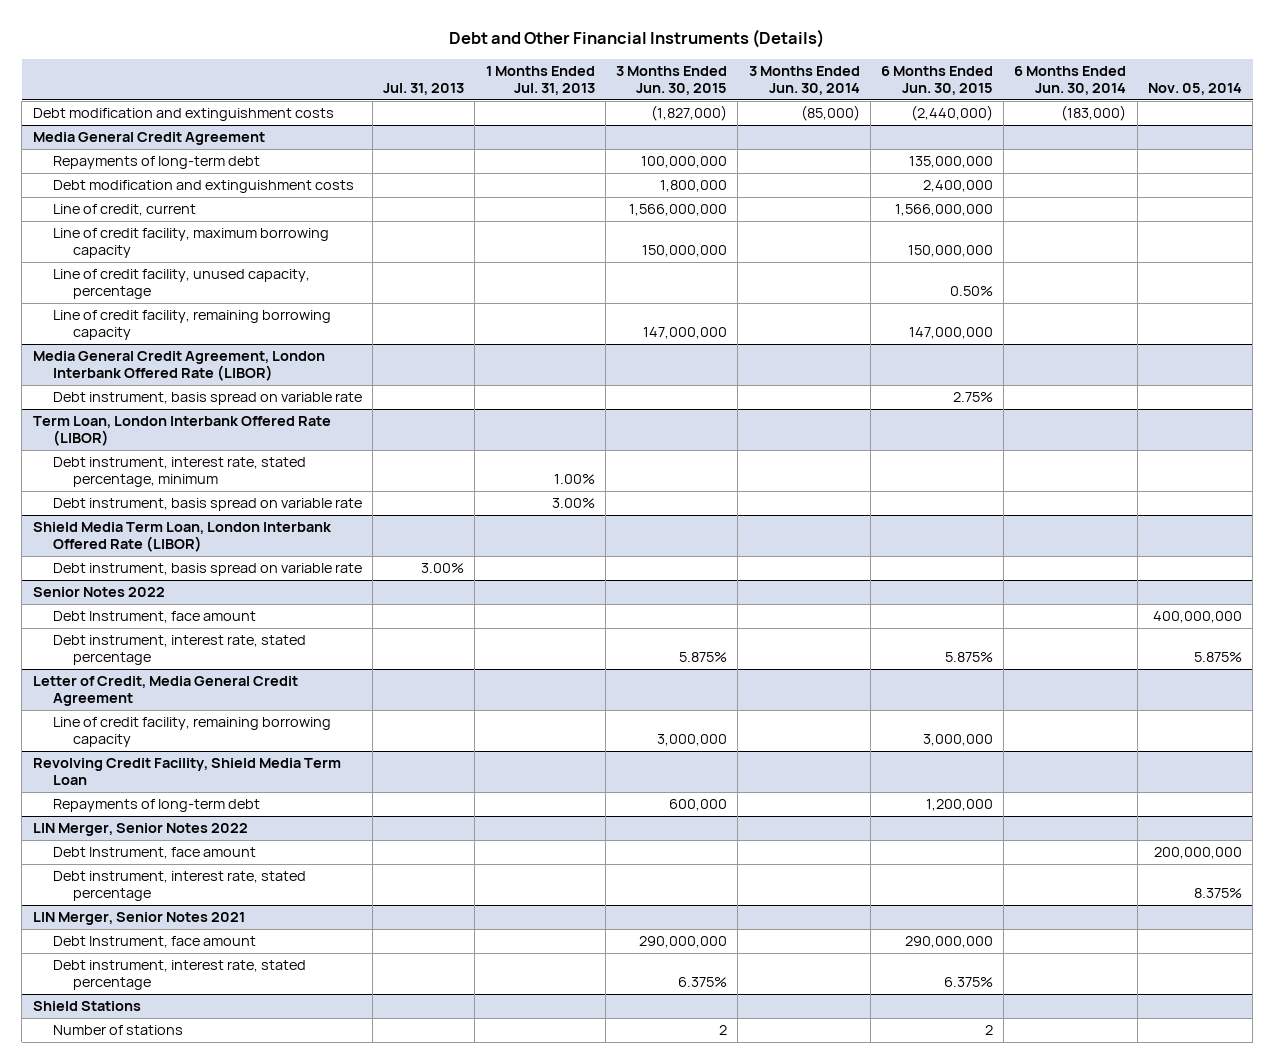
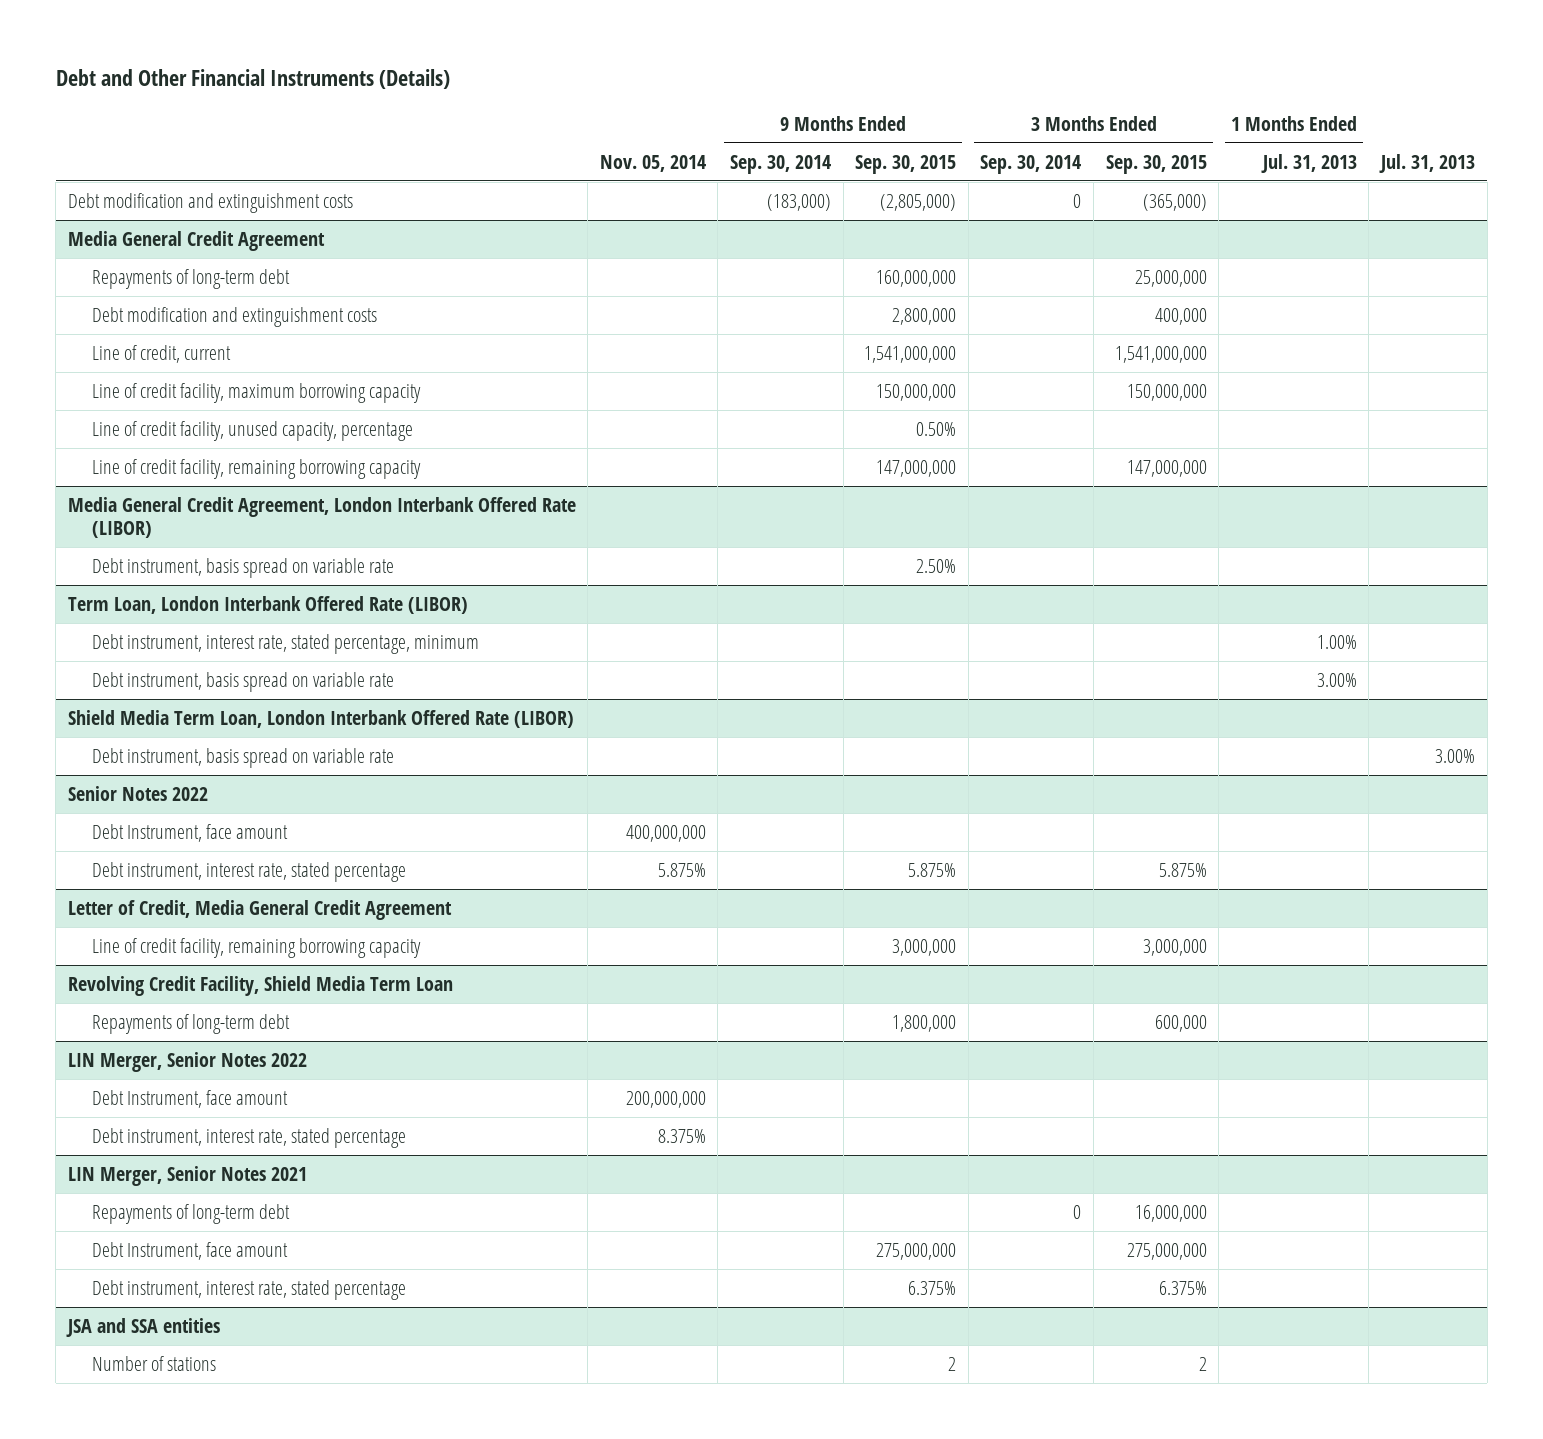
- | Jul. 31, 2013 | 1 Months Ended Jul. 31, 2013 | 3 Months Ended Jun. 30, 2015 | 3 Months Ended Jun. 30, 2014 | 6 Months Ended Jun. 30, 2015 | 6 Months Ended Jun. 30, 2014 | Nov. 05, 2014
+ | Nov. 05, 2014 | 9 Months Ended Sep. 30, 2014 | 9 Months Ended Sep. 30, 2015 | 3 Months Ended Sep. 30, 2014 | 3 Months Ended Sep. 30, 2015 | 1 Months Ended Jul. 31, 2013 | Jul. 31, 2013
@ LIN Merger, Senior Notes 2021
+ Repayments of long-term debt | | | | 0 | 16,000,000 | |
- Shield Stations
+ JSA and SSA entities

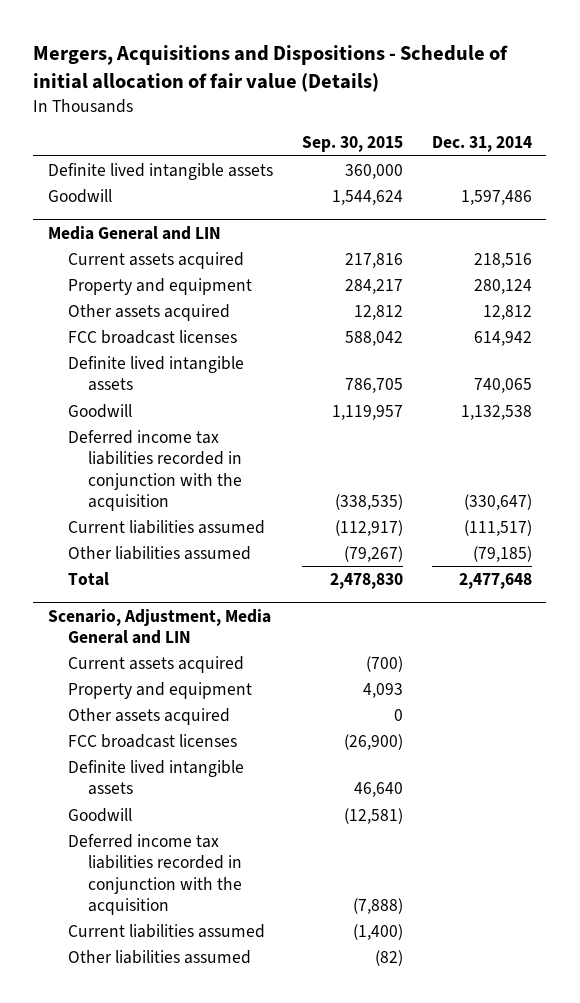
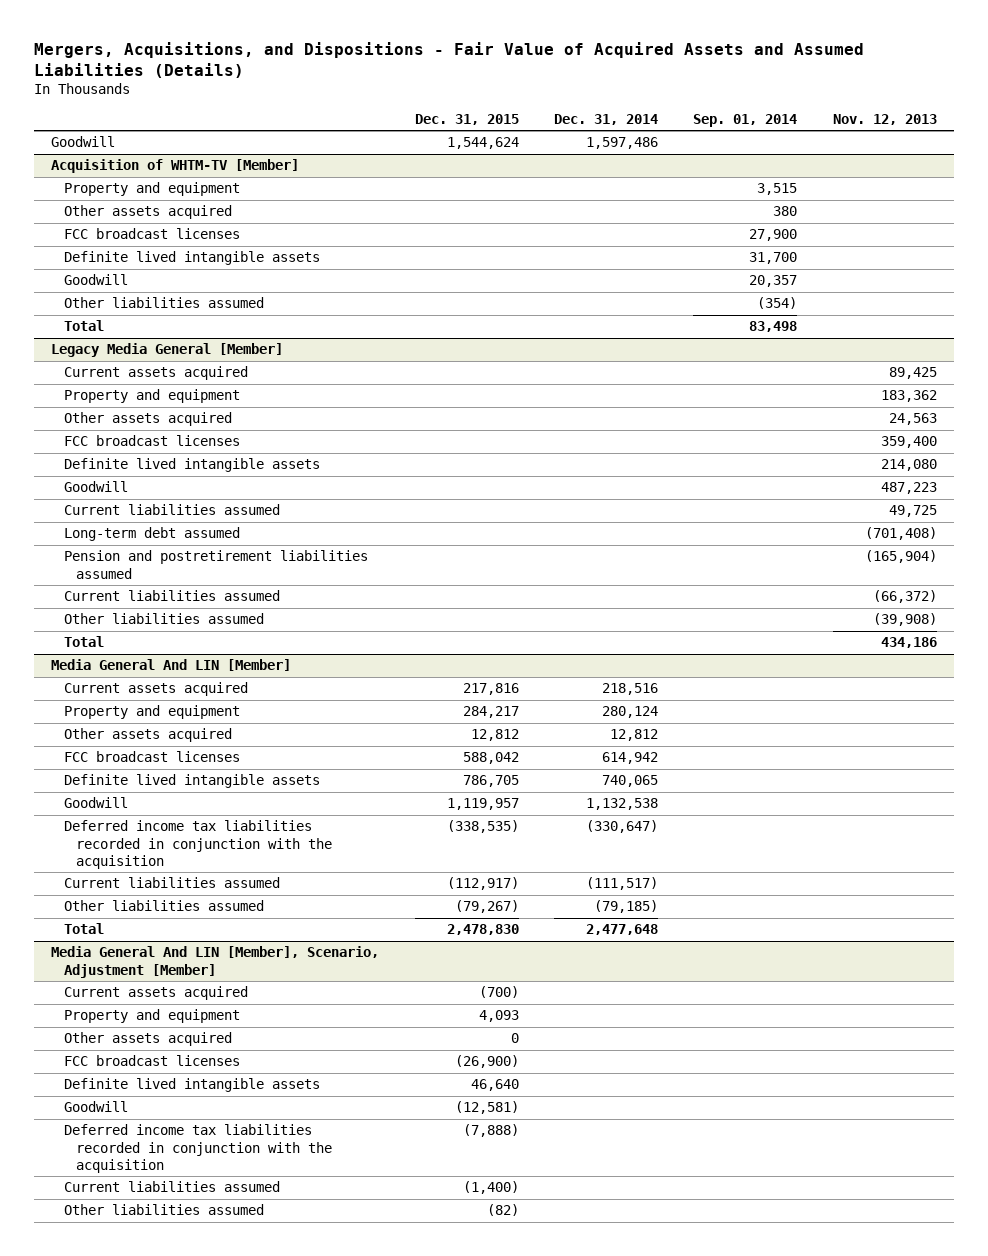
- Mergers, Acquisitions and Dispositions - Schedule of initial allocation of fair value (Details)
+ Mergers, Acquisitions, and Dispositions - Fair Value of Acquired Assets and Assumed Liabilities (Details)
- | Sep. 30, 2015 | Dec. 31, 2014
+ | Dec. 31, 2015 | Dec. 31, 2014 | Sep. 01, 2014 | Nov. 12, 2013
- Definite lived intangible assets | 360,000 |
- Media General and LIN
+ Acquisition of WHTM-TV [Member]
+ Property and equipment | | | 3,515 |
+ Other assets acquired | | | 380 |
+ FCC broadcast licenses | | | 27,900 |
+ Definite lived intangible assets | | | 31,700 |
+ Goodwill | | | 20,357 |
+ Other liabilities assumed | | | (354) |
+ Total | | | 83,498 |
+ Legacy Media General [Member]
+ Current assets acquired | | | | 89,425
+ Property and equipment | | | | 183,362
+ Other assets acquired | | | | 24,563
+ FCC broadcast licenses | | | | 359,400
+ Definite lived intangible assets | | | | 214,080
+ Goodwill | | | | 487,223
+ Current liabilities assumed | | | | 49,725
+ Long-term debt assumed | | | | (701,408)
+ Pension and postretirement liabilities assumed | | | | (165,904)
+ Current liabilities assumed | | | | (66,372)
+ Other liabilities assumed | | | | (39,908)
+ Total | | | | 434,186
+ Media General And LIN [Member]
- Scenario, Adjustment, Media General and LIN
+ Media General And LIN [Member], Scenario, Adjustment [Member]

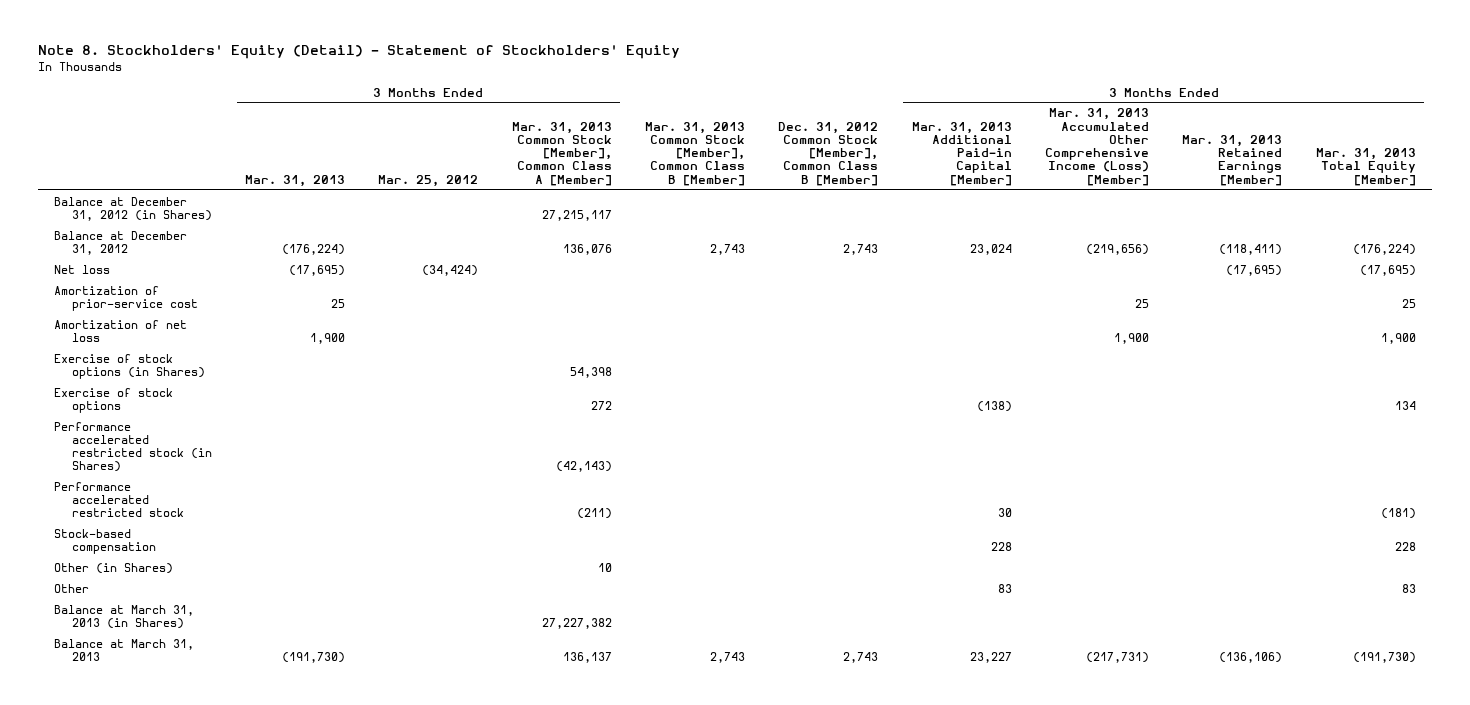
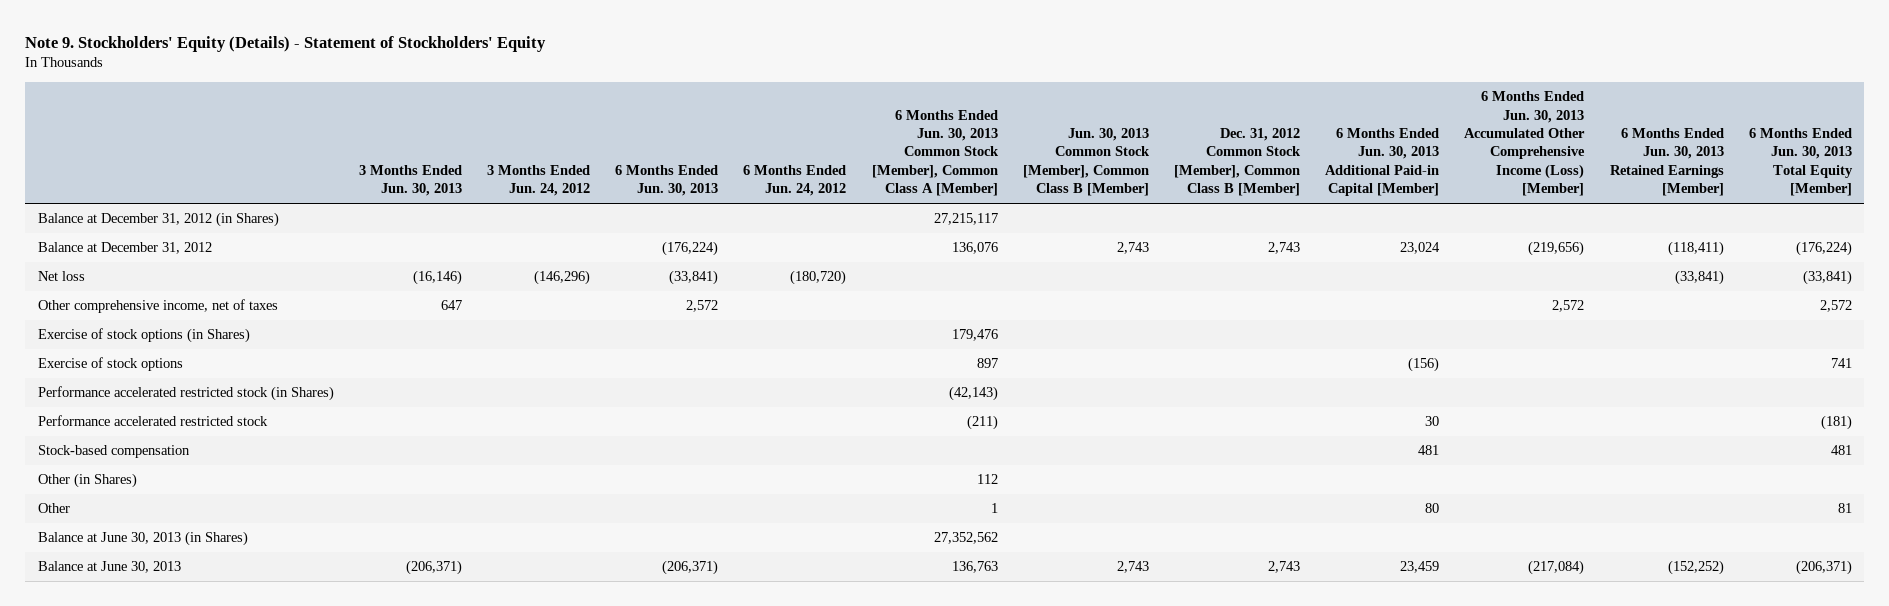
- Note 8. Stockholders' Equity (Detail) - Statement of Stockholders' Equity
+ Note 9. Stockholders' Equity (Details) - Statement of Stockholders' Equity
- | 3 Months Ended Mar. 31, 2013 | 3 Months Ended Mar. 25, 2012 | 3 Months Ended Mar. 31, 2013 Common Stock [Member], Common Class A [Member] | Mar. 31, 2013 Common Stock [Member], Common Class B [Member] | Dec. 31, 2012 Common Stock [Member], Common Class B [Member] | 3 Months Ended Mar. 31, 2013 Additional Paid-in Capital [Member] | 3 Months Ended Mar. 31, 2013 Accumulated Other Comprehensive Income (Loss) [Member] | 3 Months Ended Mar. 31, 2013 Retained Earnings [Member] | 3 Months Ended Mar. 31, 2013 Total Equity [Member]
+ | 3 Months Ended Jun. 30, 2013 | 3 Months Ended Jun. 24, 2012 | 6 Months Ended Jun. 30, 2013 | 6 Months Ended Jun. 24, 2012 | 6 Months Ended Jun. 30, 2013 Common Stock [Member], Common Class A [Member] | Jun. 30, 2013 Common Stock [Member], Common Class B [Member] | Dec. 31, 2012 Common Stock [Member], Common Class B [Member] | 6 Months Ended Jun. 30, 2013 Additional Paid-in Capital [Member] | 6 Months Ended Jun. 30, 2013 Accumulated Other Comprehensive Income (Loss) [Member] | 6 Months Ended Jun. 30, 2013 Retained Earnings [Member] | 6 Months Ended Jun. 30, 2013 Total Equity [Member]
- Amortization of prior-service cost | 25 | | | | | | 25 | | 25
- Amortization of net loss | 1,900 | | | | | | 1,900 | | 1,900
+ Other comprehensive income, net of taxes | 647 | | 2,572 | | | | | | 2,572 | | 2,572
- Balance at March 31, 2013 (in Shares) | | | 27,227,382 | | | | | |
- Balance at March 31, 2013 | (191,730) | | 136,137 | 2,743 | 2,743 | 23,227 | (217,731) | (136,106) | (191,730)
+ Balance at June 30, 2013 (in Shares) | | | | | 27,352,562 | | | | | |
+ Balance at June 30, 2013 | (206,371) | | (206,371) | | 136,763 | 2,743 | 2,743 | 23,459 | (217,084) | (152,252) | (206,371)

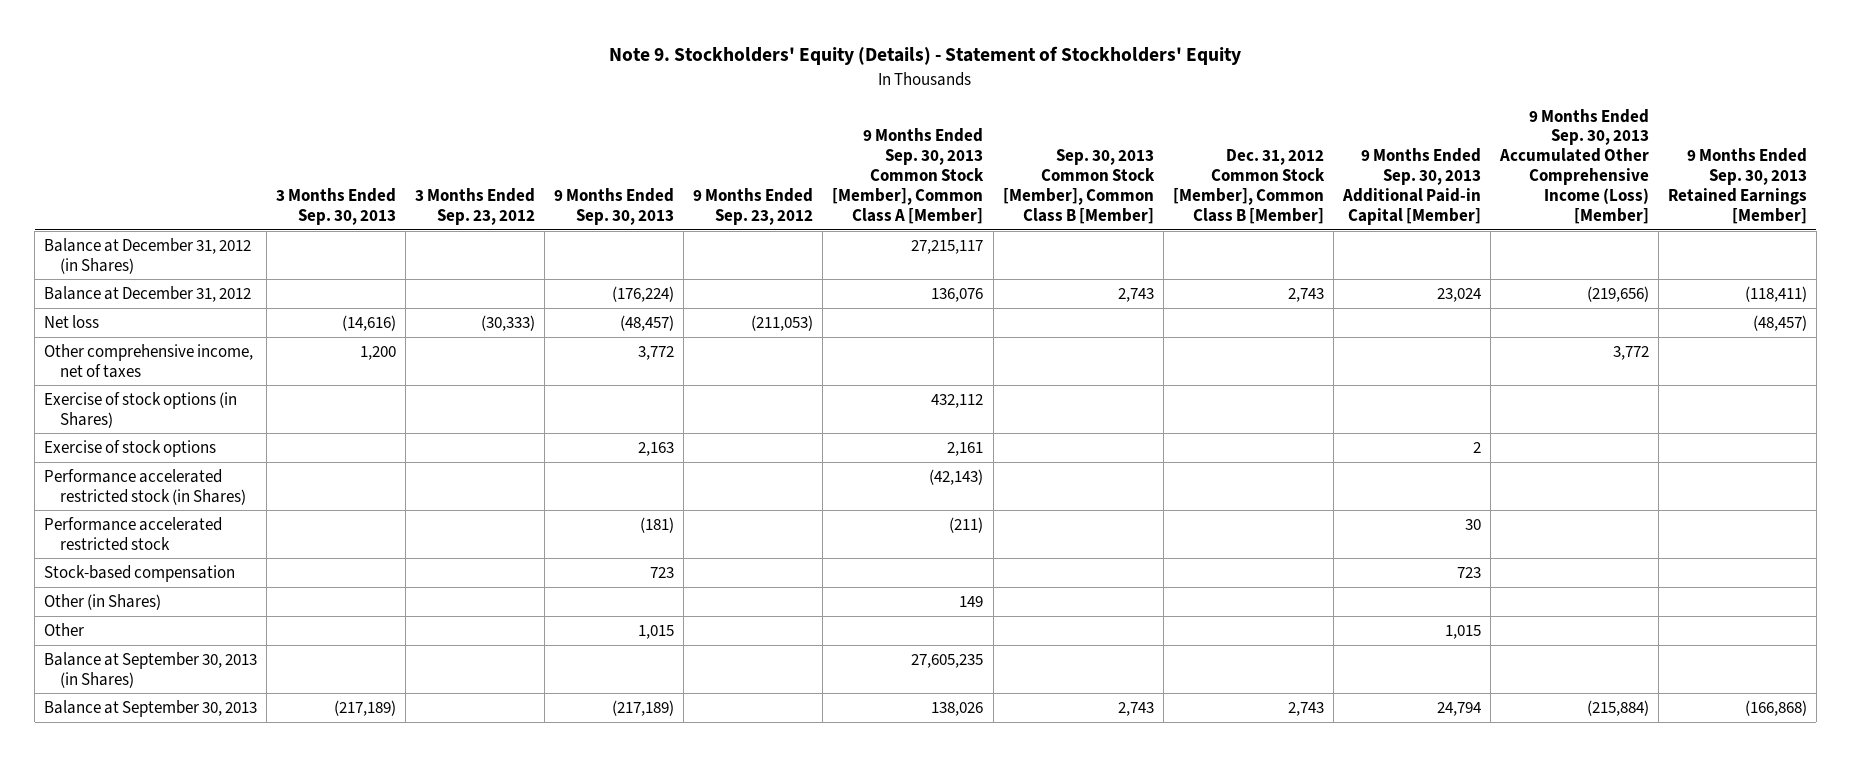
- | 3 Months Ended Jun. 30, 2013 | 3 Months Ended Jun. 24, 2012 | 6 Months Ended Jun. 30, 2013 | 6 Months Ended Jun. 24, 2012 | 6 Months Ended Jun. 30, 2013 Common Stock [Member], Common Class A [Member] | Jun. 30, 2013 Common Stock [Member], Common Class B [Member] | Dec. 31, 2012 Common Stock [Member], Common Class B [Member] | 6 Months Ended Jun. 30, 2013 Additional Paid-in Capital [Member] | 6 Months Ended Jun. 30, 2013 Accumulated Other Comprehensive Income (Loss) [Member] | 6 Months Ended Jun. 30, 2013 Retained Earnings [Member] | 6 Months Ended Jun. 30, 2013 Total Equity [Member]
+ | 3 Months Ended Sep. 30, 2013 | 3 Months Ended Sep. 23, 2012 | 9 Months Ended Sep. 30, 2013 | 9 Months Ended Sep. 23, 2012 | 9 Months Ended Sep. 30, 2013 Common Stock [Member], Common Class A [Member] | Sep. 30, 2013 Common Stock [Member], Common Class B [Member] | Dec. 31, 2012 Common Stock [Member], Common Class B [Member] | 9 Months Ended Sep. 30, 2013 Additional Paid-in Capital [Member] | 9 Months Ended Sep. 30, 2013 Accumulated Other Comprehensive Income (Loss) [Member] | 9 Months Ended Sep. 30, 2013 Retained Earnings [Member]
- Balance at June 30, 2013 (in Shares) | | | | | 27,352,562 | | | | | |
- Balance at June 30, 2013 | (206,371) | | (206,371) | | 136,763 | 2,743 | 2,743 | 23,459 | (217,084) | (152,252) | (206,371)
+ Balance at September 30, 2013 (in Shares) | | | | | 27,605,235 | | | | |
+ Balance at September 30, 2013 | (217,189) | | (217,189) | | 138,026 | 2,743 | 2,743 | 24,794 | (215,884) | (166,868)

